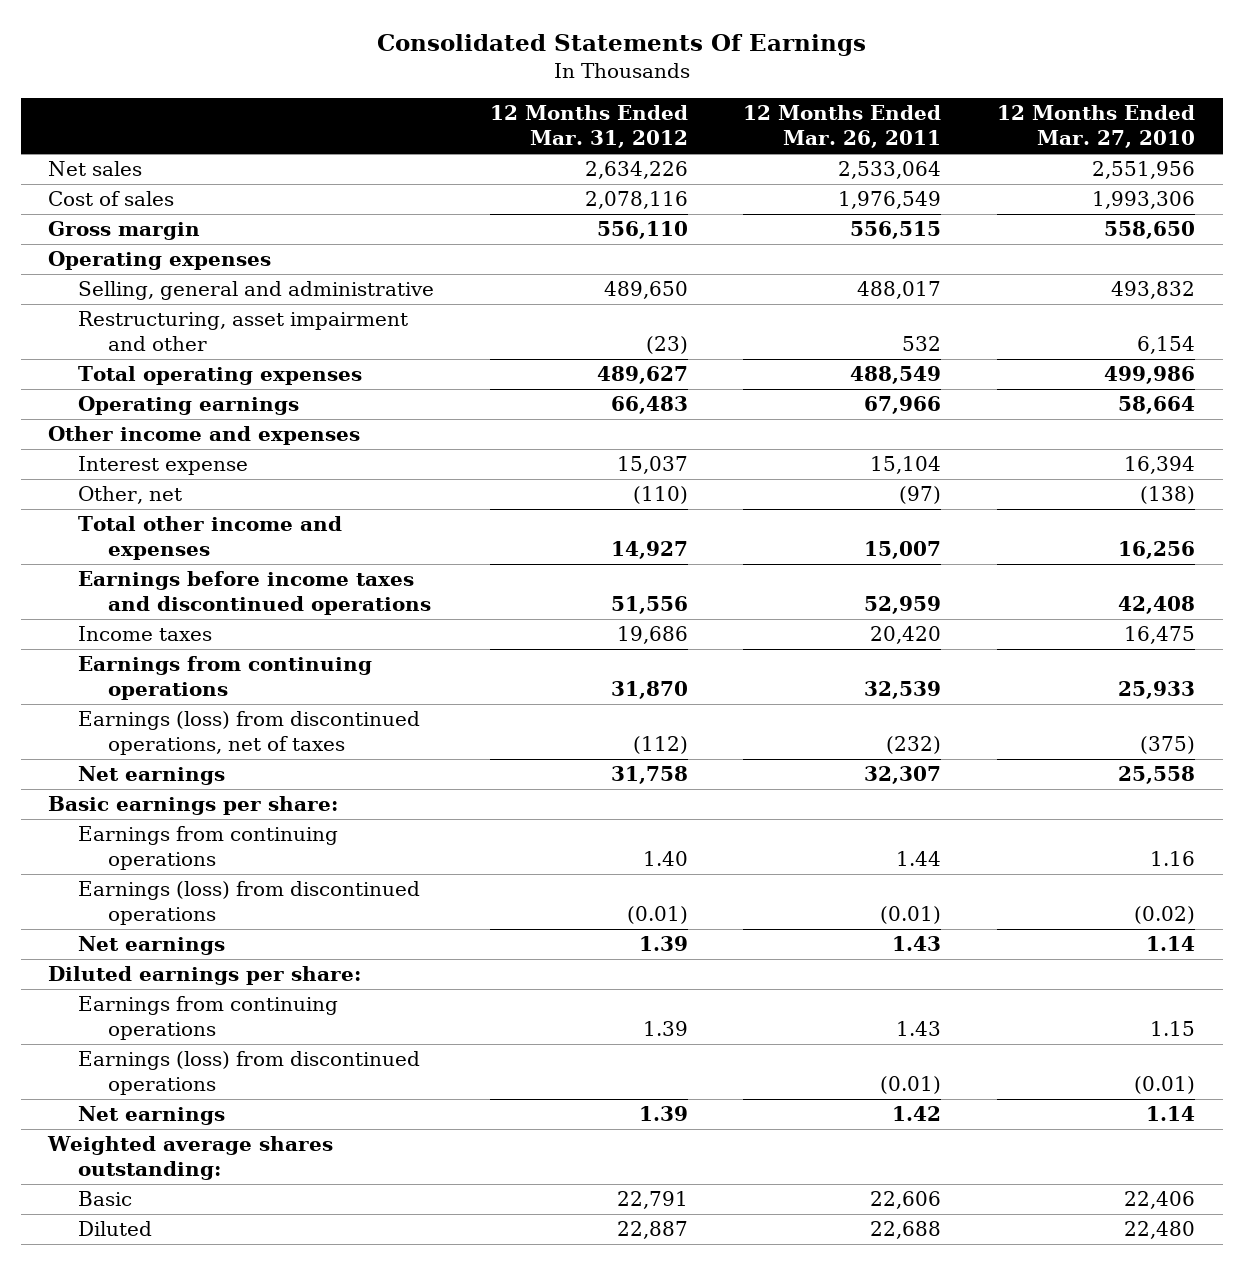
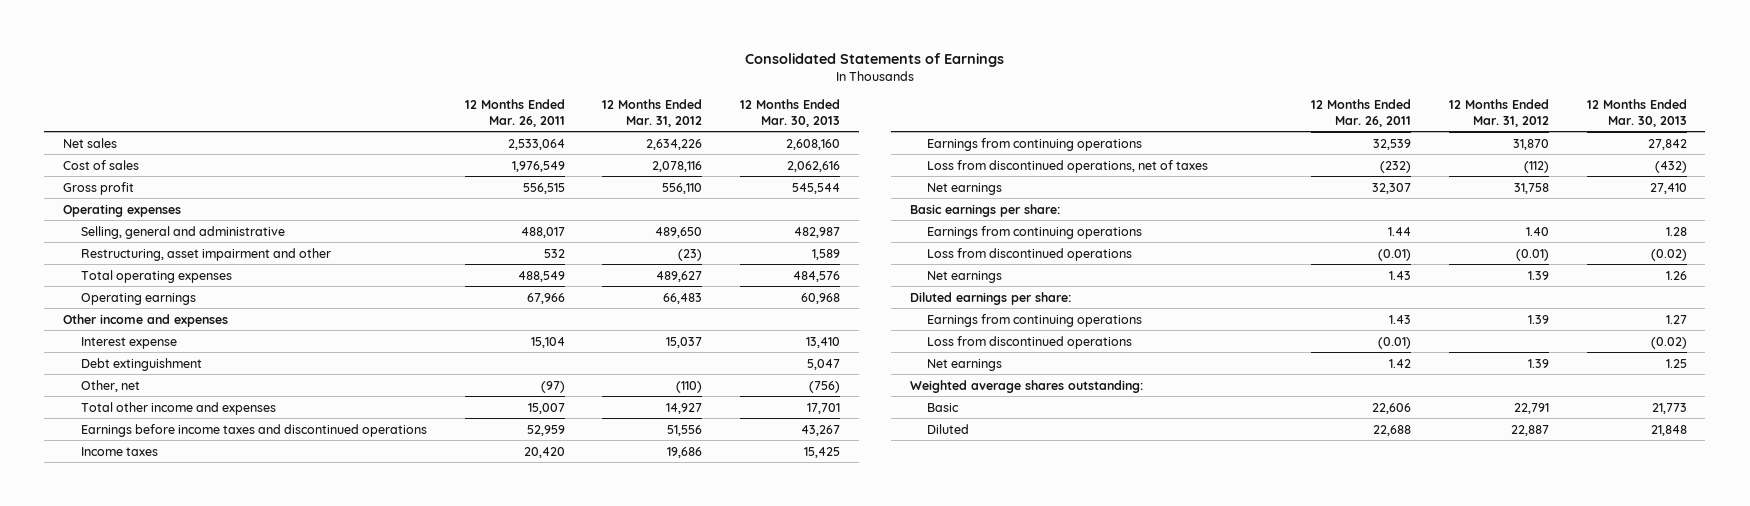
- Consolidated Statements Of Earnings
+ Consolidated Statements of Earnings
- | 12 Months Ended Mar. 31, 2012 | 12 Months Ended Mar. 26, 2011 | 12 Months Ended Mar. 27, 2010
+ | 12 Months Ended Mar. 26, 2011 | 12 Months Ended Mar. 31, 2012 | 12 Months Ended Mar. 30, 2013
- Gross margin | 556,110 | 556,515 | 558,650
+ Gross profit | 556,515 | 556,110 | 545,544
+ Debt extinguishment | | | 5,047
- Earnings (loss) from discontinued operations, net of taxes | (112) | (232) | (375)
+ Loss from discontinued operations, net of taxes | (232) | (112) | (432)
- Earnings (loss) from discontinued operations | (0.01) | (0.01) | (0.02)
+ Loss from discontinued operations | (0.01) | (0.01) | (0.02)
- Earnings (loss) from discontinued operations | | (0.01) | (0.01)
+ Loss from discontinued operations | (0.01) | | (0.02)

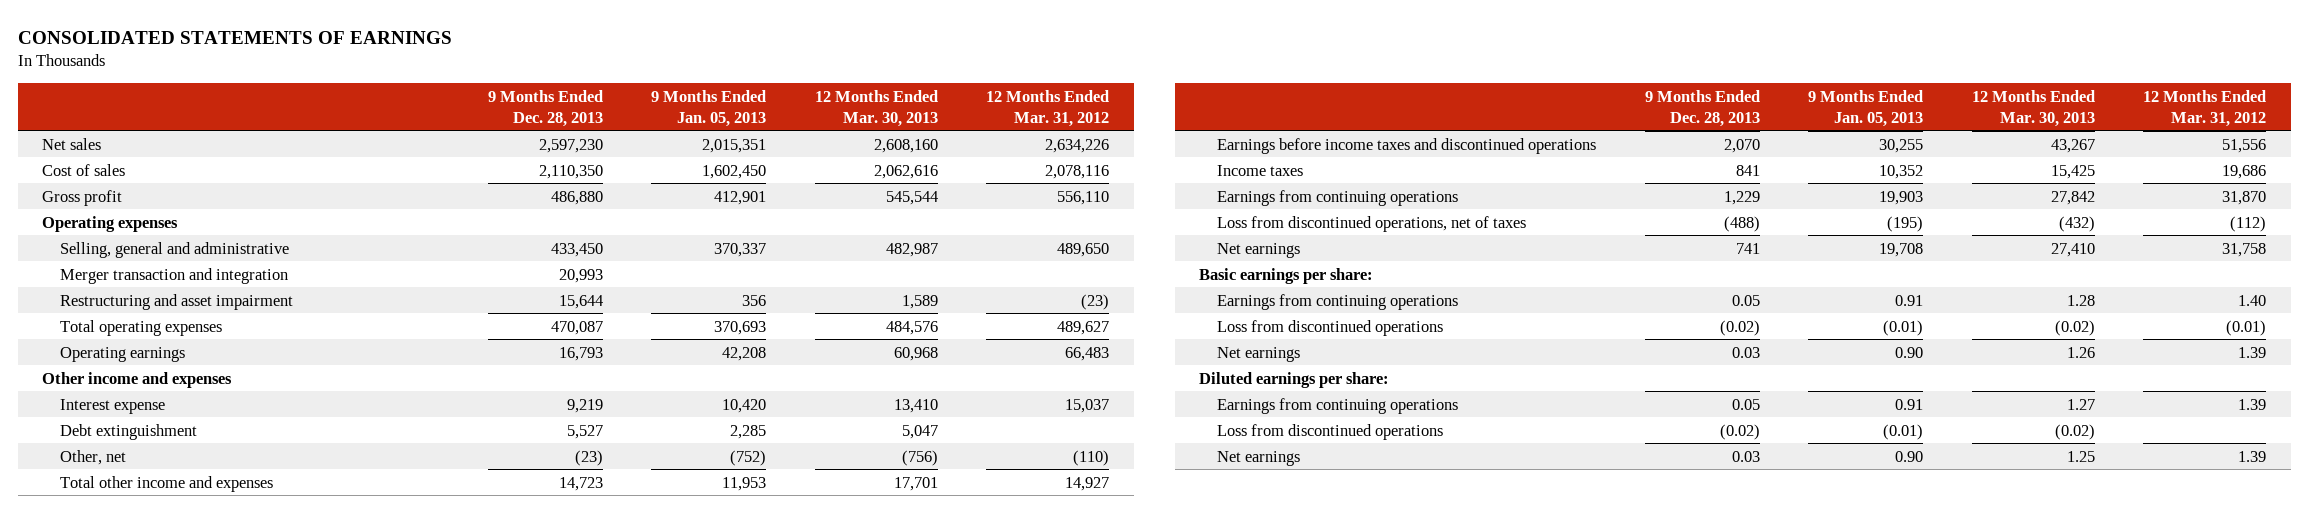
- Consolidated Statements of Earnings
+ CONSOLIDATED STATEMENTS OF EARNINGS
- | 12 Months Ended Mar. 26, 2011 | 12 Months Ended Mar. 31, 2012 | 12 Months Ended Mar. 30, 2013
+ | 9 Months Ended Dec. 28, 2013 | 9 Months Ended Jan. 05, 2013 | 12 Months Ended Mar. 30, 2013 | 12 Months Ended Mar. 31, 2012
- Restructuring, asset impairment and other | 532 | (23) | 1,589
+ Merger transaction and integration | 20,993 | | |
+ Restructuring and asset impairment | 15,644 | 356 | 1,589 | (23)
- Weighted average shares outstanding:
- Basic | 22,606 | 22,791 | 21,773
- Diluted | 22,688 | 22,887 | 21,848

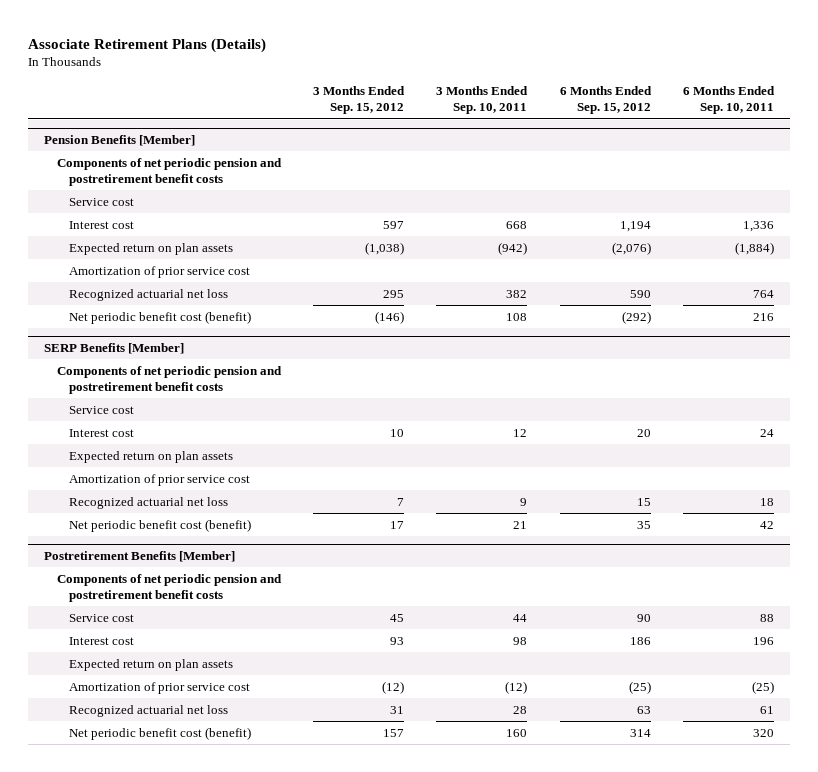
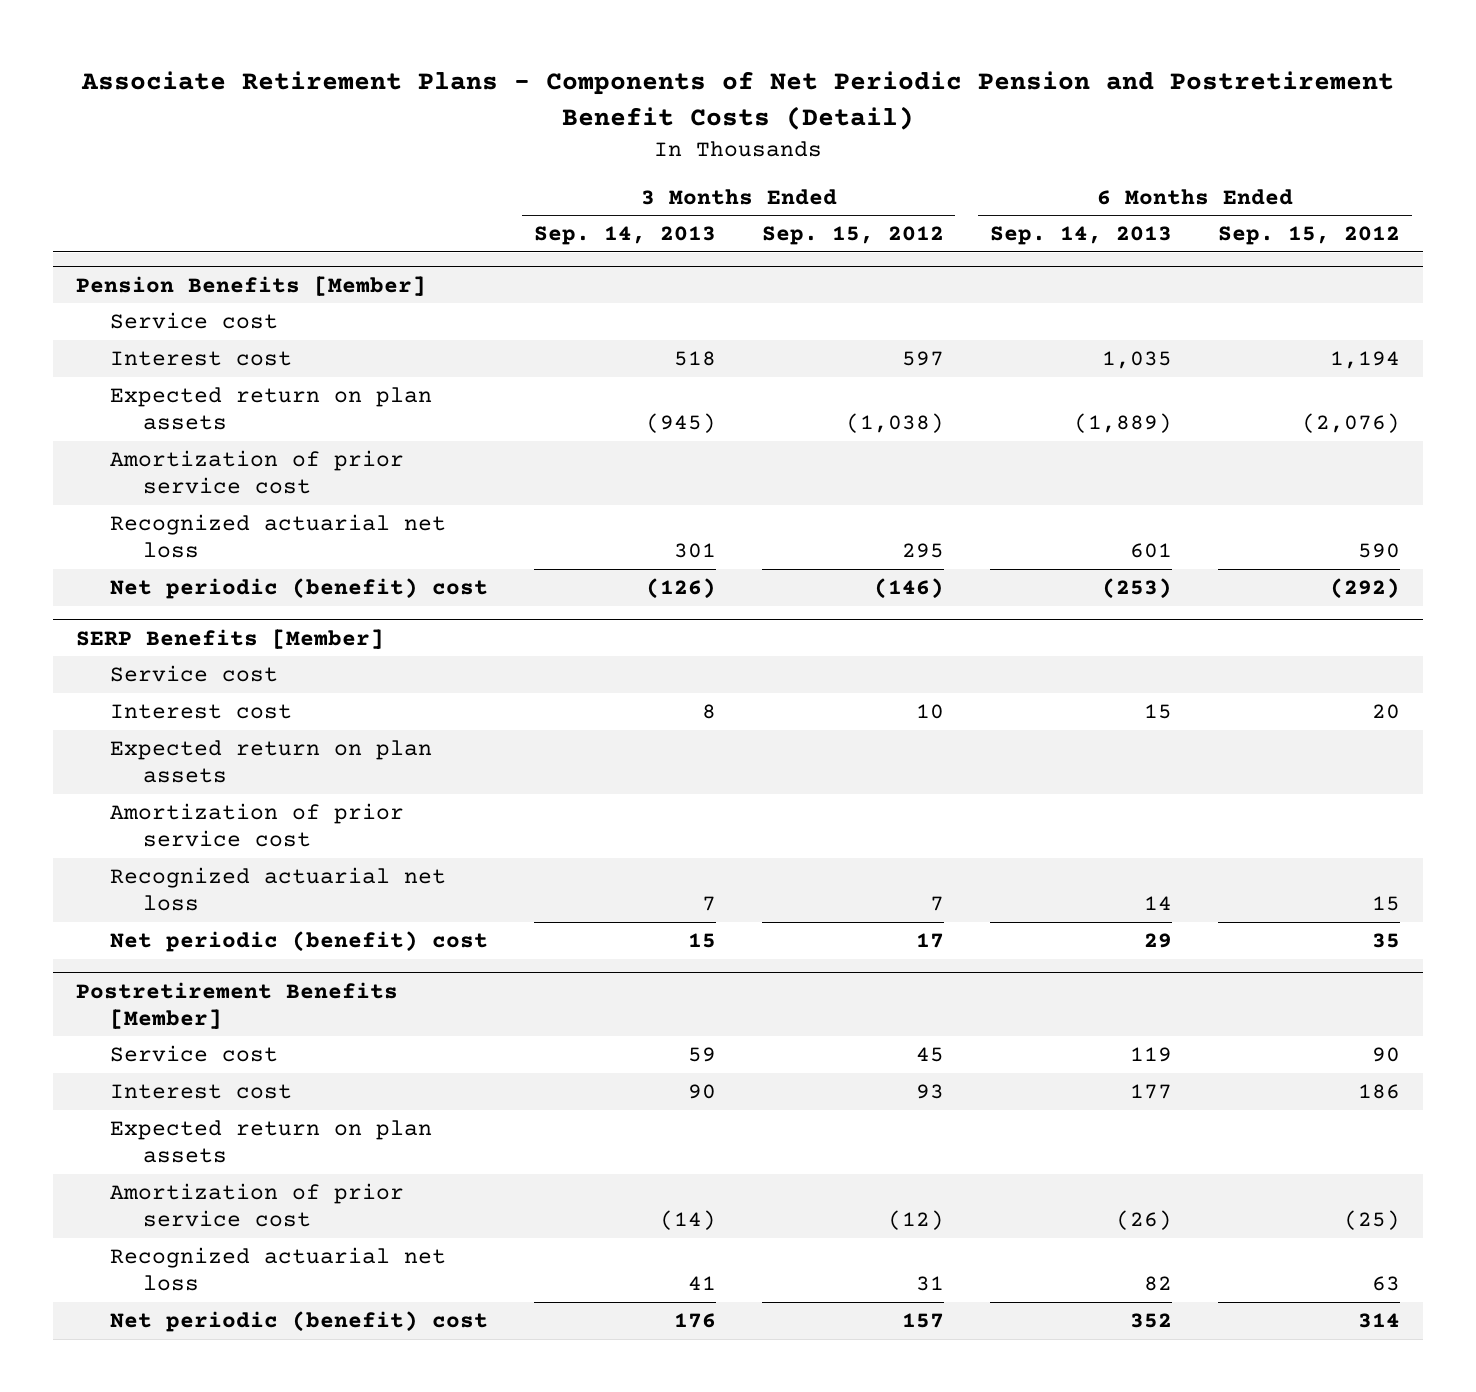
- Associate Retirement Plans (Details)
+ Associate Retirement Plans - Components of Net Periodic Pension and Postretirement Benefit Costs (Detail)
- | 3 Months Ended Sep. 15, 2012 | 3 Months Ended Sep. 10, 2011 | 6 Months Ended Sep. 15, 2012 | 6 Months Ended Sep. 10, 2011
+ | 3 Months Ended Sep. 14, 2013 | 3 Months Ended Sep. 15, 2012 | 6 Months Ended Sep. 14, 2013 | 6 Months Ended Sep. 15, 2012
@ Pension Benefits [Member]
- Components of net periodic pension and postretirement benefit costs
- Net periodic benefit cost (benefit) | (146) | 108 | (292) | 216
+ Net periodic (benefit) cost | (126) | (146) | (253) | (292)
@ SERP Benefits [Member]
- Components of net periodic pension and postretirement benefit costs
- Net periodic benefit cost (benefit) | 17 | 21 | 35 | 42
+ Net periodic (benefit) cost | 15 | 17 | 29 | 35
@ Postretirement Benefits [Member]
- Components of net periodic pension and postretirement benefit costs
- Net periodic benefit cost (benefit) | 157 | 160 | 314 | 320
+ Net periodic (benefit) cost | 176 | 157 | 352 | 314

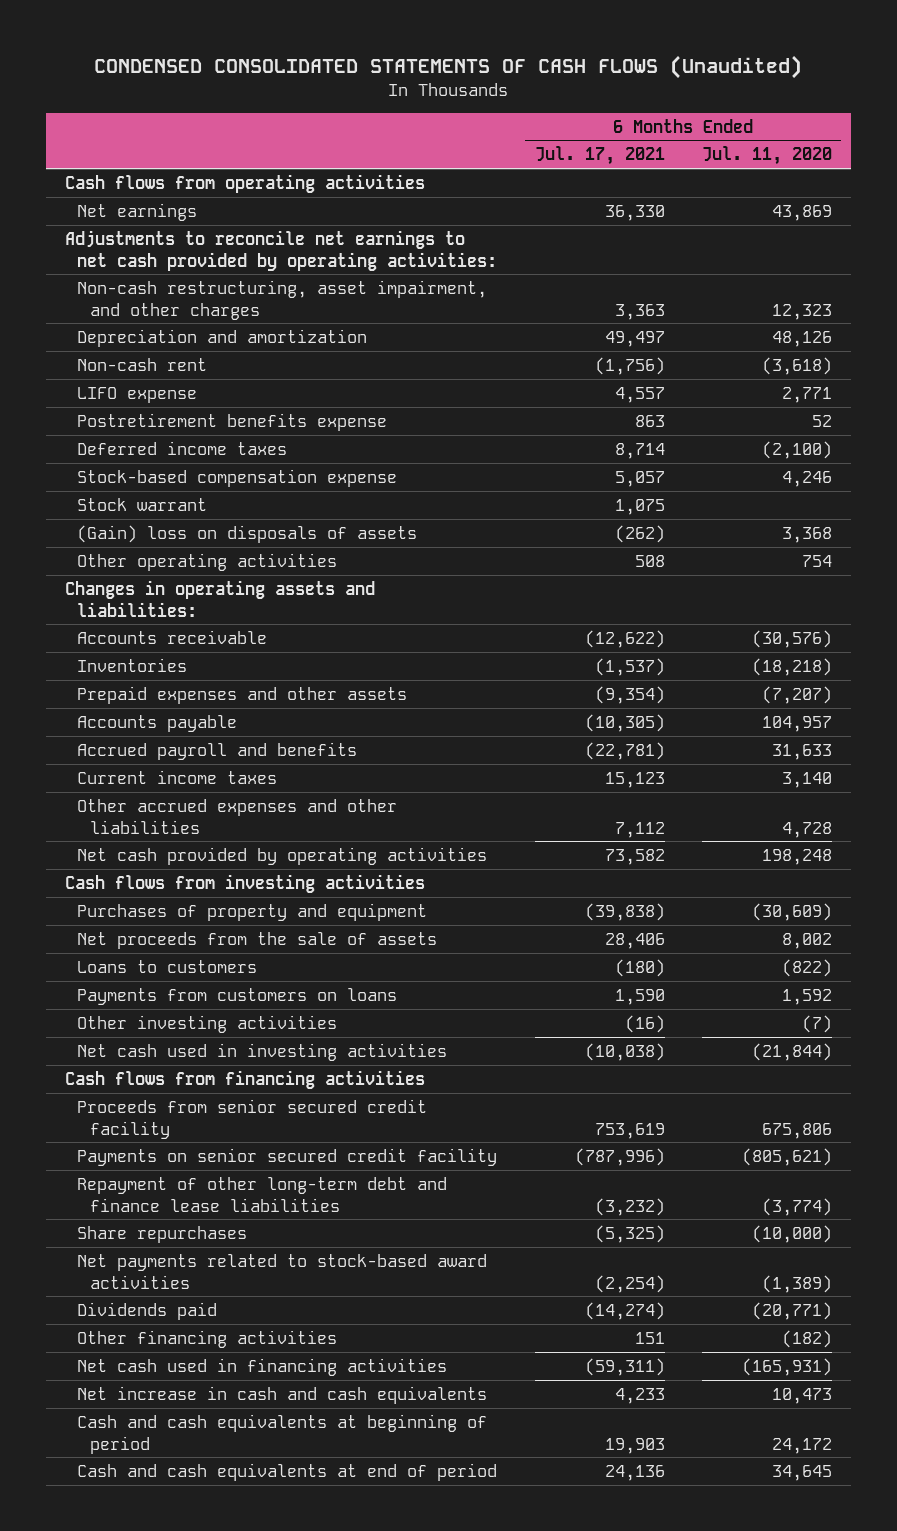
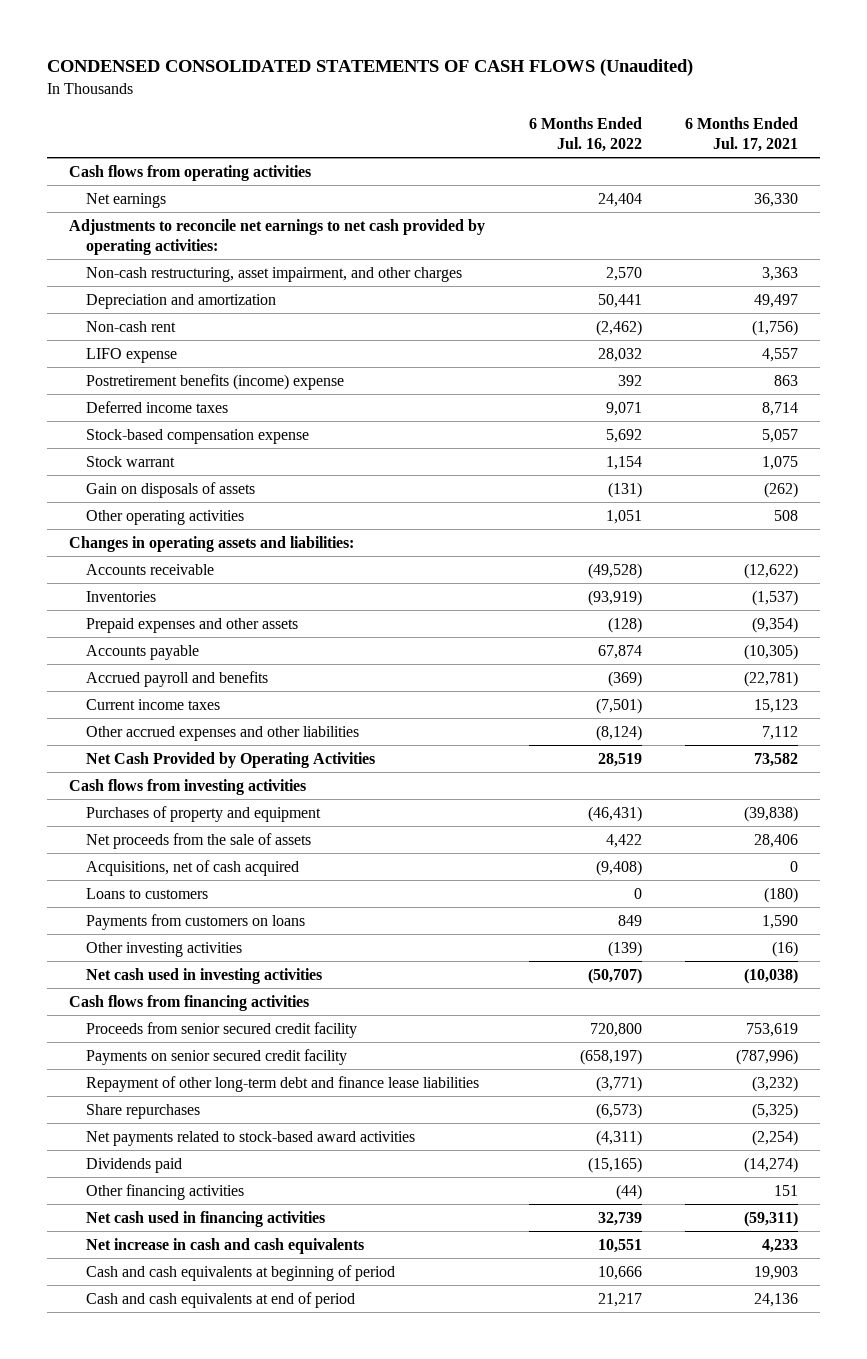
- | 6 Months Ended Jul. 17, 2021 | 6 Months Ended Jul. 11, 2020
+ | 6 Months Ended Jul. 16, 2022 | 6 Months Ended Jul. 17, 2021
- Postretirement benefits expense | 863 | 52
+ Postretirement benefits (income) expense | 392 | 863
- (Gain) loss on disposals of assets | (262) | 3,368
+ Gain on disposals of assets | (131) | (262)
- Net cash provided by operating activities | 73,582 | 198,248
+ Net Cash Provided by Operating Activities | 28,519 | 73,582
+ Acquisitions, net of cash acquired | (9,408) | 0

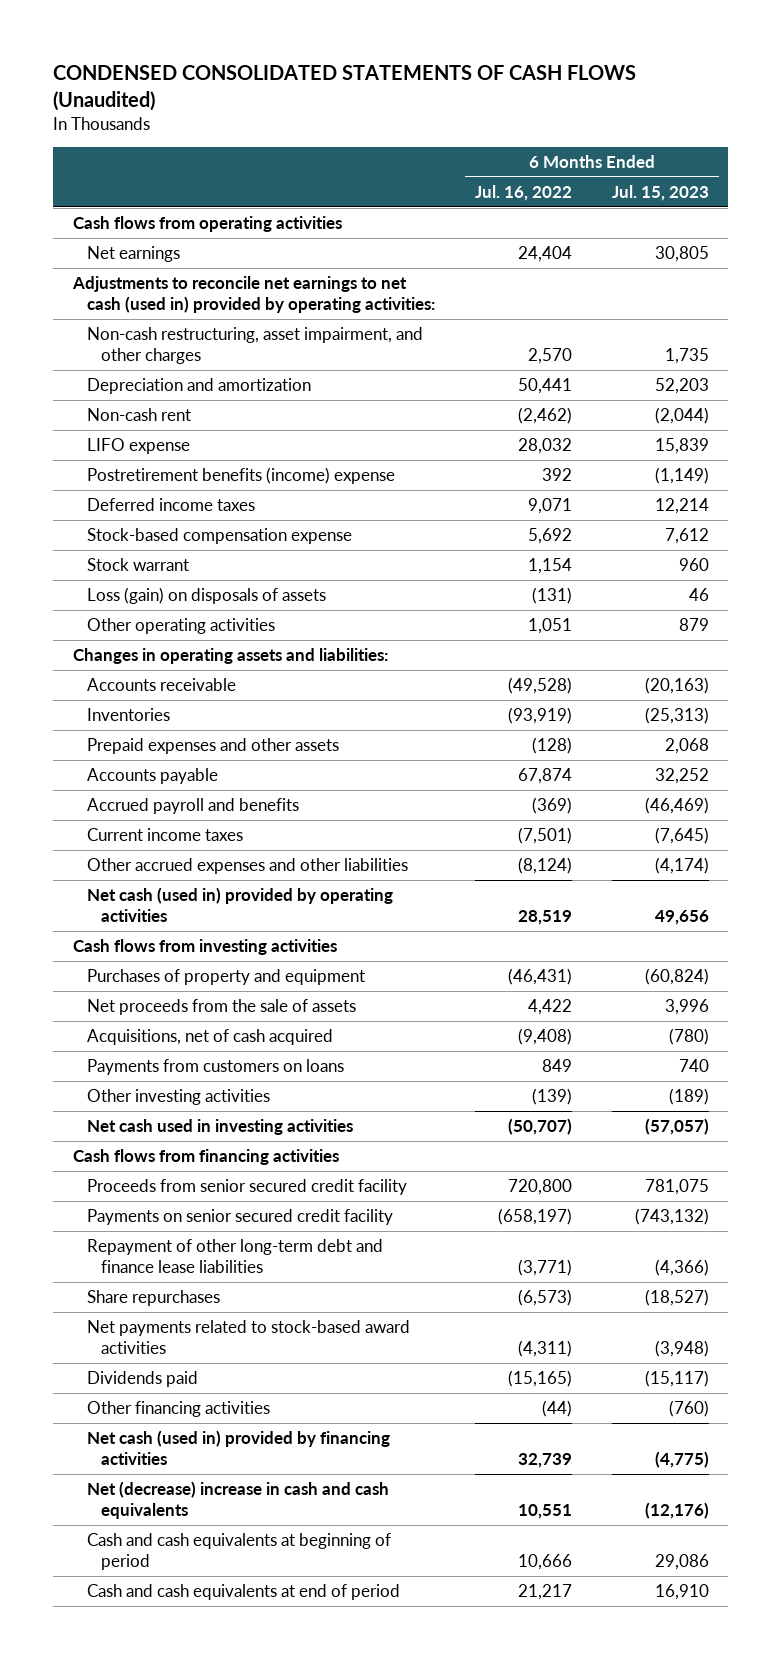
- | 6 Months Ended Jul. 16, 2022 | 6 Months Ended Jul. 17, 2021
+ | 6 Months Ended Jul. 16, 2022 | 6 Months Ended Jul. 15, 2023
- Adjustments to reconcile net earnings to net cash provided by operating activities:
+ Adjustments to reconcile net earnings to net cash (used in) provided by operating activities:
- Gain on disposals of assets | (131) | (262)
+ Loss (gain) on disposals of assets | (131) | 46
- Net Cash Provided by Operating Activities | 28,519 | 73,582
+ Net cash (used in) provided by operating activities | 28,519 | 49,656
- Loans to customers | 0 | (180)
- Net cash used in financing activities | 32,739 | (59,311)
- Net increase in cash and cash equivalents | 10,551 | 4,233
+ Net cash (used in) provided by financing activities | 32,739 | (4,775)
+ Net (decrease) increase in cash and cash equivalents | 10,551 | (12,176)

